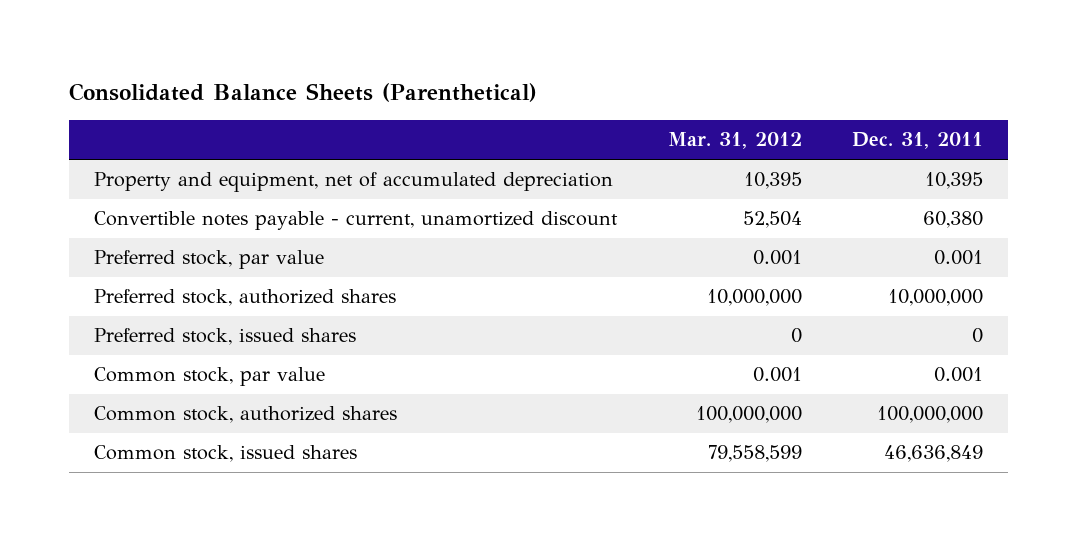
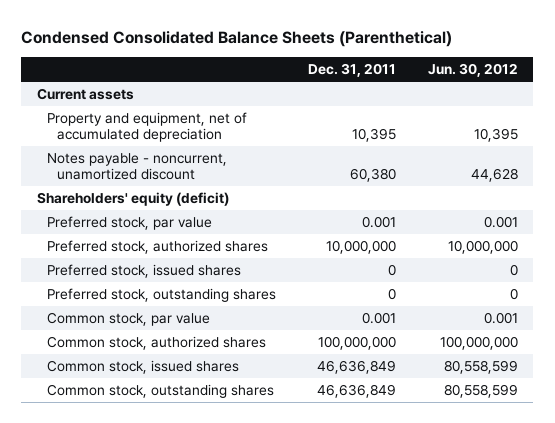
- Consolidated Balance Sheets (Parenthetical)
+ Condensed Consolidated Balance Sheets (Parenthetical)
- | Mar. 31, 2012 | Dec. 31, 2011
+ | Dec. 31, 2011 | Jun. 30, 2012
+ Current assets
- Convertible notes payable - current, unamortized discount | 52,504 | 60,380
+ Notes payable - noncurrent, unamortized discount | 60,380 | 44,628
+ Shareholders' equity (deficit)
+ Preferred stock, outstanding shares | 0 | 0
+ Common stock, outstanding shares | 46,636,849 | 80,558,599

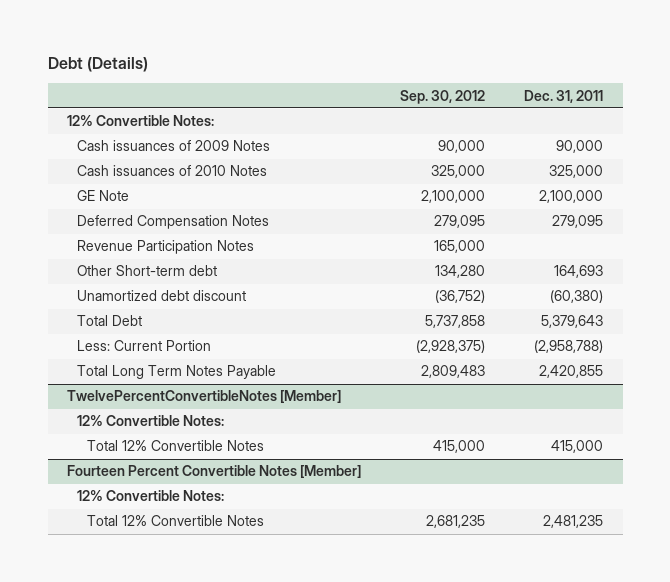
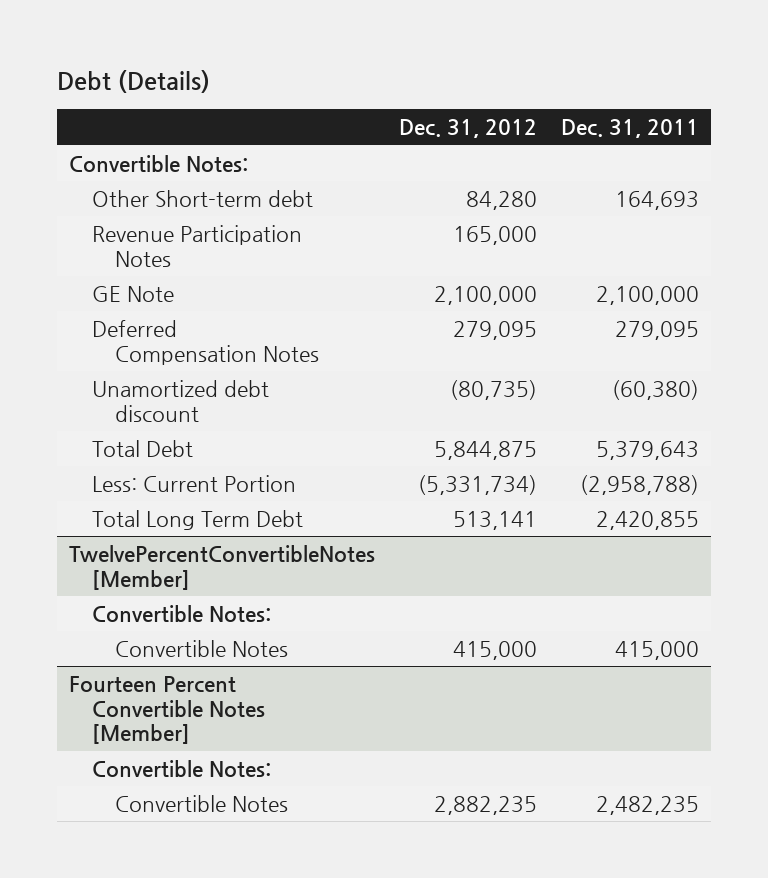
- | Sep. 30, 2012 | Dec. 31, 2011
+ | Dec. 31, 2012 | Dec. 31, 2011
- 12% Convertible Notes:
- Cash issuances of 2009 Notes | 90,000 | 90,000
- Cash issuances of 2010 Notes | 325,000 | 325,000
+ Convertible Notes:
moved up: Other Short-term debt | 84,280 | 164,693
moved up: Revenue Participation Notes | 165,000 |
- Total Long Term Notes Payable | 2,809,483 | 2,420,855
+ Total Long Term Debt | 513,141 | 2,420,855
@ TwelvePercentConvertibleNotes [Member]
- 12% Convertible Notes:
- Total 12% Convertible Notes | 415,000 | 415,000
+ Convertible Notes:
+ Convertible Notes | 415,000 | 415,000
@ Fourteen Percent Convertible Notes [Member]
- 12% Convertible Notes:
- Total 12% Convertible Notes | 2,681,235 | 2,481,235
+ Convertible Notes:
+ Convertible Notes | 2,882,235 | 2,482,235

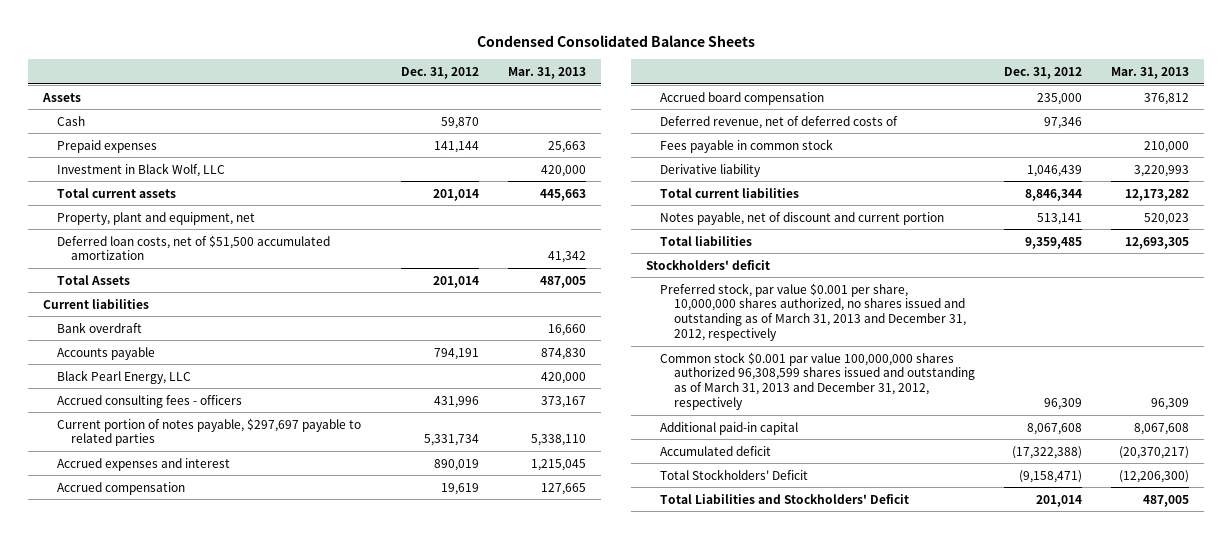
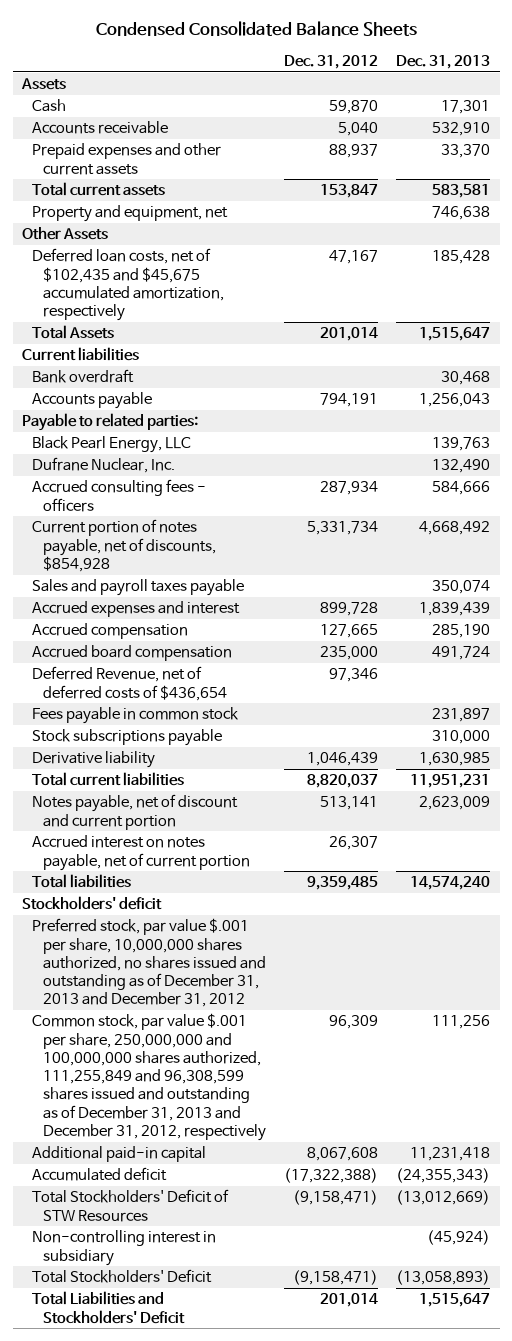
- | Dec. 31, 2012 | Mar. 31, 2013
+ | Dec. 31, 2012 | Dec. 31, 2013
- Prepaid expenses | 141,144 | 25,663
- Investment in Black Wolf, LLC | | 420,000
- Total current assets | 201,014 | 445,663
- Property, plant and equipment, net
- Deferred loan costs, net of $51,500 accumulated amortization | | 41,342
+ Accounts receivable | 5,040 | 532,910
+ Prepaid expenses and other current assets | 88,937 | 33,370
+ Total current assets | 153,847 | 583,581
+ Property and equipment, net | | 746,638
+ Other Assets
+ Deferred loan costs, net of $102,435 and $45,675 accumulated amortization, respectively | 47,167 | 185,428
+ Payable to related parties:
- Accrued consulting fees - officers | 431,996 | 373,167
- Current portion of notes payable, $297,697 payable to related parties | 5,331,734 | 5,338,110
- Accrued expenses and interest | 890,019 | 1,215,045
- Accrued compensation | 19,619 | 127,665
+ Dufrane Nuclear, Inc. | | 132,490
+ Accrued consulting fees - officers | 287,934 | 584,666
+ Current portion of notes payable, net of discounts, $854,928 | 5,331,734 | 4,668,492
+ Sales and payroll taxes payable | | 350,074
+ Accrued expenses and interest | 899,728 | 1,839,439
+ Accrued compensation | 127,665 | 285,190
- Deferred revenue, net of deferred costs of | 97,346 |
+ Deferred Revenue, net of deferred costs of $436,654 | 97,346 |
+ Stock subscriptions payable | | 310,000
- Total current liabilities | 8,846,344 | 12,173,282
+ Total current liabilities | 8,820,037 | 11,951,231
+ Accrued interest on notes payable, net of current portion | 26,307 |
- Preferred stock, par value $0.001 per share, 10,000,000 shares authorized, no shares issued and outstanding as of March 31, 2013 and December 31, 2012, respectively
- Common stock $0.001 par value 100,000,000 shares authorized 96,308,599 shares issued and outstanding as of March 31, 2013 and December 31, 2012, respectively | 96,309 | 96,309
+ Preferred stock, par value $.001 per share, 10,000,000 shares authorized, no shares issued and outstanding as of December 31, 2013 and December 31, 2012
+ Common stock, par value $.001 per share, 250,000,000 and 100,000,000 shares authorized, 111,255,849 and 96,308,599 shares issued and outstanding as of December 31, 2013 and December 31, 2012, respectively | 96,309 | 111,256
+ Total Stockholders' Deficit of STW Resources | (9,158,471) | (13,012,669)
+ Non-controlling interest in subsidiary | | (45,924)

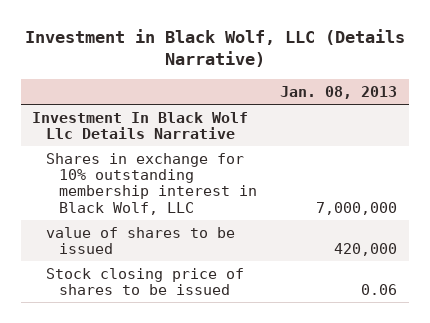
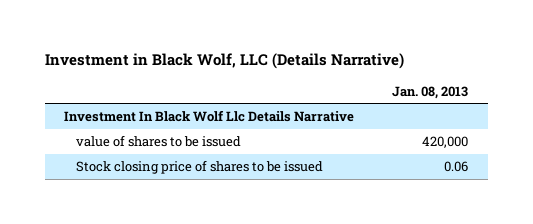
- Shares in exchange for 10% outstanding membership interest in Black Wolf, LLC | 7,000,000

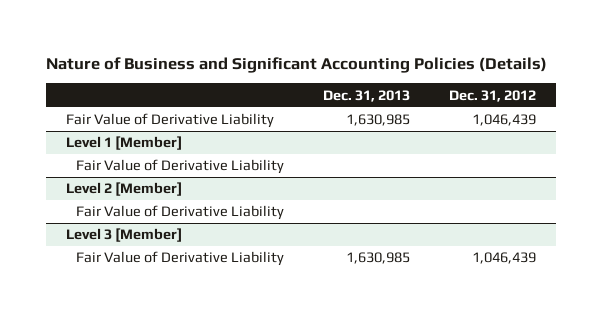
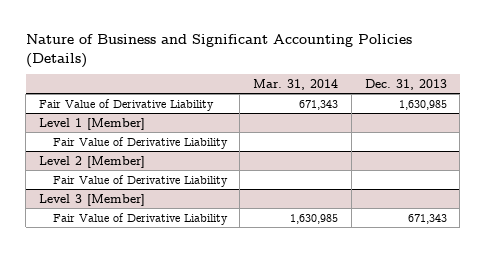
- | Dec. 31, 2013 | Dec. 31, 2012
+ | Mar. 31, 2014 | Dec. 31, 2013
@ Level 3 [Member]
- Fair Value of Derivative Liability | 1,630,985 | 1,046,439
+ Fair Value of Derivative Liability | 1,630,985 | 671,343

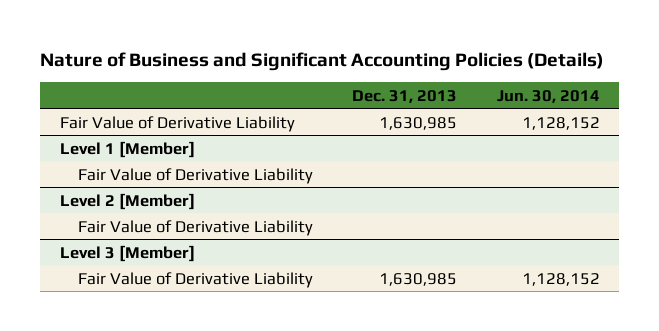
- | Mar. 31, 2014 | Dec. 31, 2013
+ | Dec. 31, 2013 | Jun. 30, 2014
@ Level 3 [Member]
- Fair Value of Derivative Liability | 1,630,985 | 671,343
+ Fair Value of Derivative Liability | 1,630,985 | 1,128,152

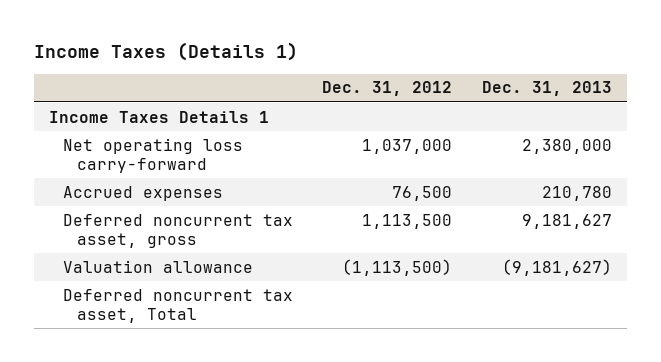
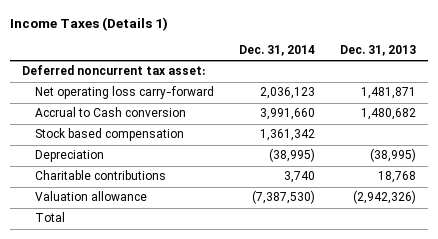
- | Dec. 31, 2012 | Dec. 31, 2013
+ | Dec. 31, 2014 | Dec. 31, 2013
- Income Taxes Details 1
- Net operating loss carry-forward | 1,037,000 | 2,380,000
- Accrued expenses | 76,500 | 210,780
- Deferred noncurrent tax asset, gross | 1,113,500 | 9,181,627
- Valuation allowance | (1,113,500) | (9,181,627)
- Deferred noncurrent tax asset, Total
+ Deferred noncurrent tax asset:
+ Net operating loss carry-forward | 2,036,123 | 1,481,871
+ Accrual to Cash conversion | 3,991,660 | 1,480,682
+ Stock based compensation | 1,361,342 |
+ Depreciation | (38,995) | (38,995)
+ Charitable contributions | 3,740 | 18,768
+ Valuation allowance | (7,387,530) | (2,942,326)
+ Total

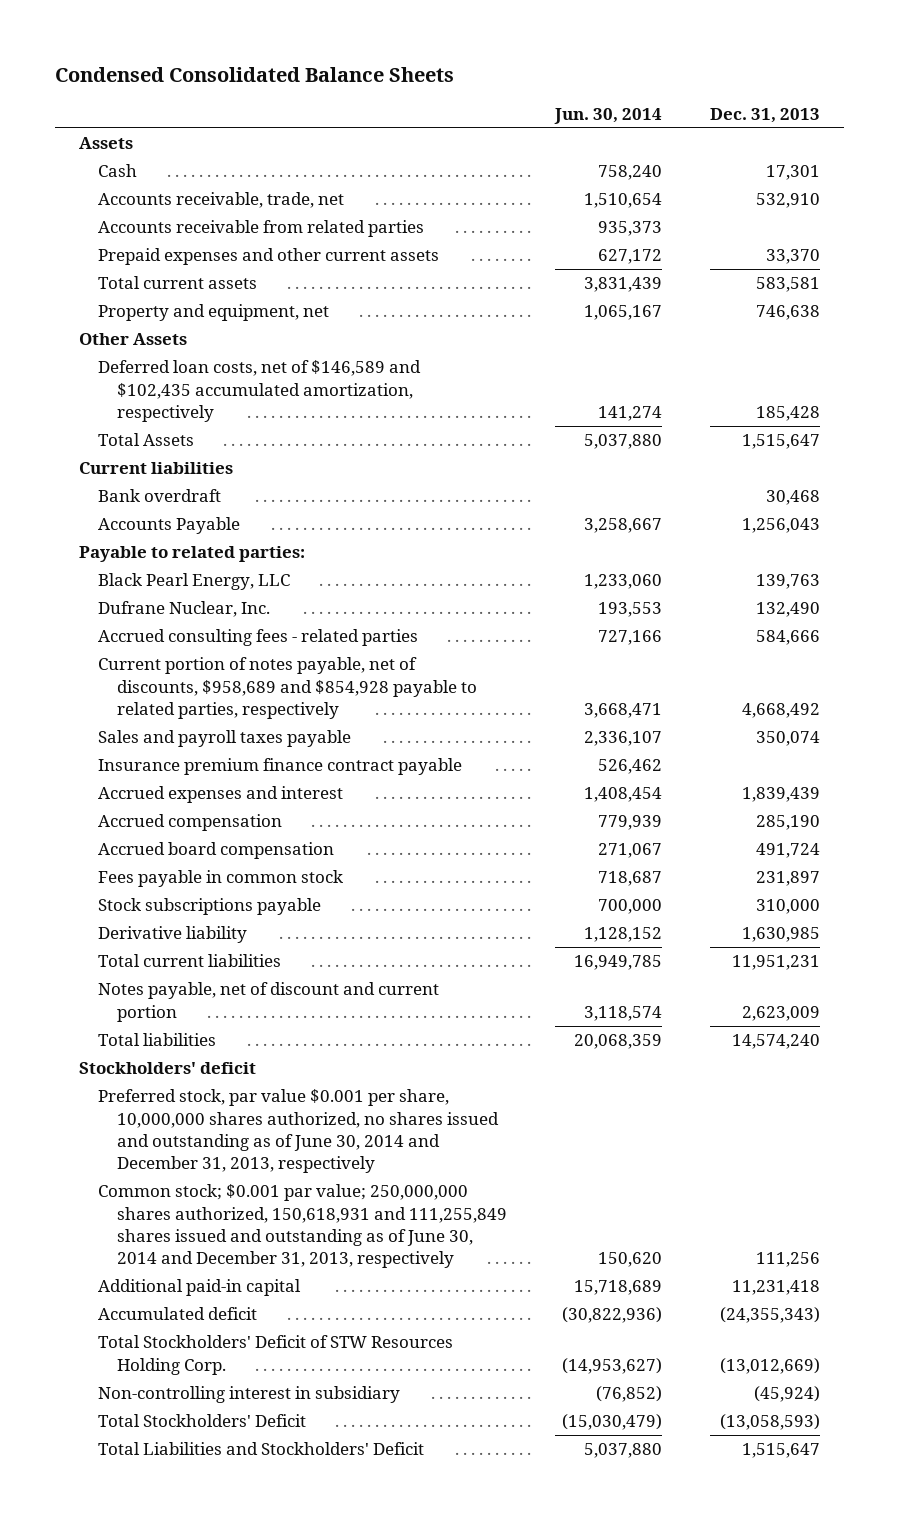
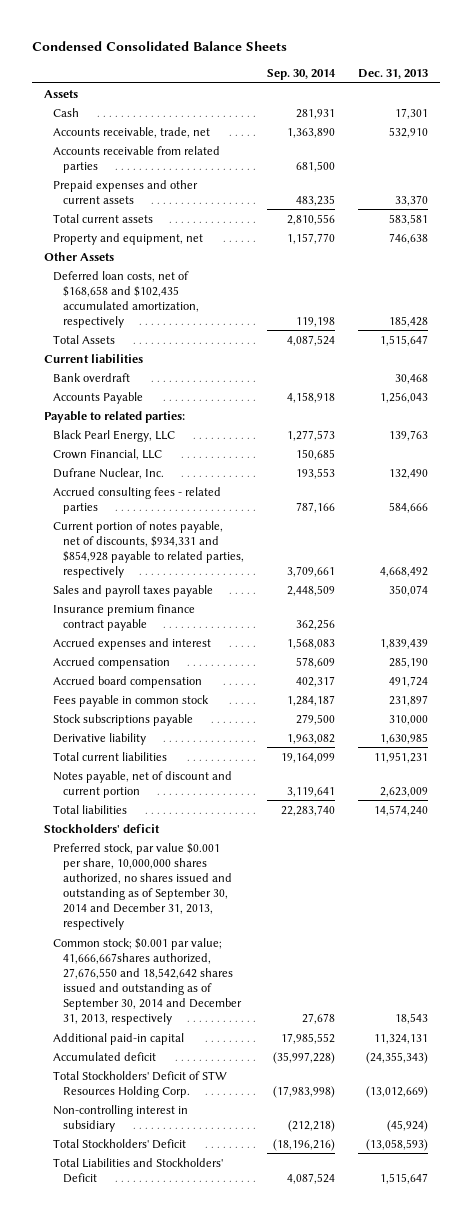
- | Jun. 30, 2014 | Dec. 31, 2013
+ | Sep. 30, 2014 | Dec. 31, 2013
- Deferred loan costs, net of $146,589 and $102,435 accumulated amortization, respectively | 141,274 | 185,428
+ Deferred loan costs, net of $168,658 and $102,435 accumulated amortization, respectively | 119,198 | 185,428
+ Crown Financial, LLC | 150,685 |
- Current portion of notes payable, net of discounts, $958,689 and $854,928 payable to related parties, respectively | 3,668,471 | 4,668,492
+ Current portion of notes payable, net of discounts, $934,331 and $854,928 payable to related parties, respectively | 3,709,661 | 4,668,492
- Preferred stock, par value $0.001 per share, 10,000,000 shares authorized, no shares issued and outstanding as of June 30, 2014 and December 31, 2013, respectively
- Common stock; $0.001 par value; 250,000,000 shares authorized, 150,618,931 and 111,255,849 shares issued and outstanding as of June 30, 2014 and December 31, 2013, respectively | 150,620 | 111,256
- Additional paid-in capital | 15,718,689 | 11,231,418
+ Preferred stock, par value $0.001 per share, 10,000,000 shares authorized, no shares issued and outstanding as of September 30, 2014 and December 31, 2013, respectively
+ Common stock; $0.001 par value; 41,666,667shares authorized, 27,676,550 and 18,542,642 shares issued and outstanding as of September 30, 2014 and December 31, 2013, respectively | 27,678 | 18,543
+ Additional paid-in capital | 17,985,552 | 11,324,131

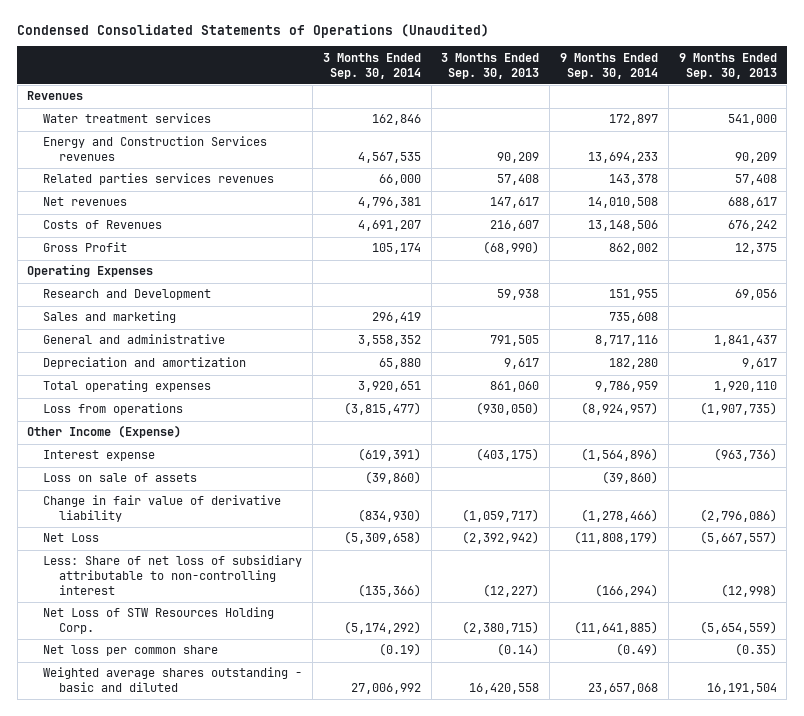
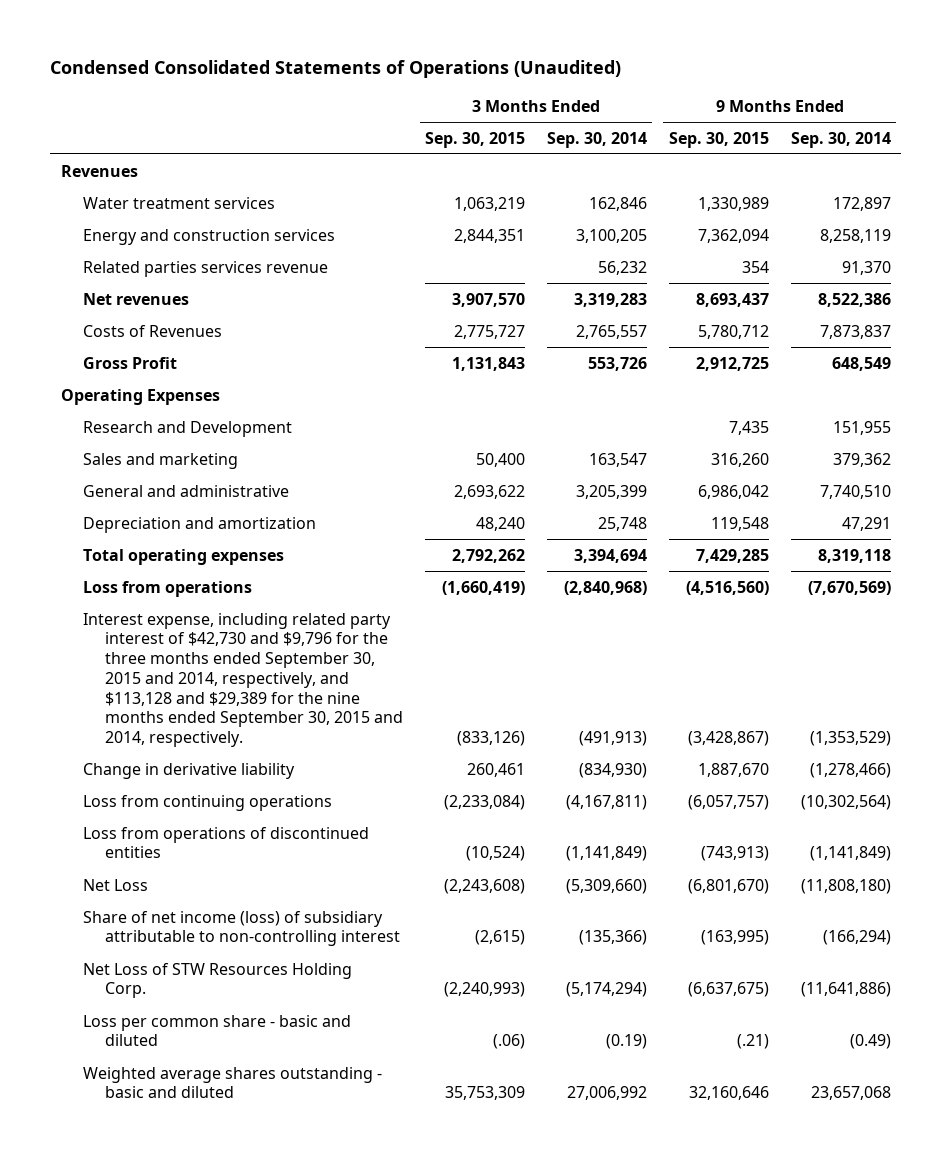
- | 3 Months Ended Sep. 30, 2014 | 3 Months Ended Sep. 30, 2013 | 9 Months Ended Sep. 30, 2014 | 9 Months Ended Sep. 30, 2013
+ | 3 Months Ended Sep. 30, 2015 | 3 Months Ended Sep. 30, 2014 | 9 Months Ended Sep. 30, 2015 | 9 Months Ended Sep. 30, 2014
- Energy and Construction Services revenues | 4,567,535 | 90,209 | 13,694,233 | 90,209
- Related parties services revenues | 66,000 | 57,408 | 143,378 | 57,408
- Net revenues | 4,796,381 | 147,617 | 14,010,508 | 688,617
- Costs of Revenues | 4,691,207 | 216,607 | 13,148,506 | 676,242
- Gross Profit | 105,174 | (68,990) | 862,002 | 12,375
+ Energy and construction services | 2,844,351 | 3,100,205 | 7,362,094 | 8,258,119
+ Related parties services revenue | | 56,232 | 354 | 91,370
+ Net revenues | 3,907,570 | 3,319,283 | 8,693,437 | 8,522,386
+ Costs of Revenues | 2,775,727 | 2,765,557 | 5,780,712 | 7,873,837
+ Gross Profit | 1,131,843 | 553,726 | 2,912,725 | 648,549
- Sales and marketing | 296,419 | | 735,608 |
- General and administrative | 3,558,352 | 791,505 | 8,717,116 | 1,841,437
- Depreciation and amortization | 65,880 | 9,617 | 182,280 | 9,617
- Total operating expenses | 3,920,651 | 861,060 | 9,786,959 | 1,920,110
- Loss from operations | (3,815,477) | (930,050) | (8,924,957) | (1,907,735)
- Other Income (Expense)
- Interest expense | (619,391) | (403,175) | (1,564,896) | (963,736)
- Loss on sale of assets | (39,860) | | (39,860) |
- Change in fair value of derivative liability | (834,930) | (1,059,717) | (1,278,466) | (2,796,086)
- Net Loss | (5,309,658) | (2,392,942) | (11,808,179) | (5,667,557)
- Less: Share of net loss of subsidiary attributable to non-controlling interest | (135,366) | (12,227) | (166,294) | (12,998)
- Net Loss of STW Resources Holding Corp. | (5,174,292) | (2,380,715) | (11,641,885) | (5,654,559)
- Net loss per common share | (0.19) | (0.14) | (0.49) | (0.35)
+ Sales and marketing | 50,400 | 163,547 | 316,260 | 379,362
+ General and administrative | 2,693,622 | 3,205,399 | 6,986,042 | 7,740,510
+ Depreciation and amortization | 48,240 | 25,748 | 119,548 | 47,291
+ Total operating expenses | 2,792,262 | 3,394,694 | 7,429,285 | 8,319,118
+ Loss from operations | (1,660,419) | (2,840,968) | (4,516,560) | (7,670,569)
+ Interest expense, including related party interest of $42,730 and $9,796 for the three months ended September 30, 2015 and 2014, respectively, and $113,128 and $29,389 for the nine months ended September 30, 2015 and 2014, respectively. | (833,126) | (491,913) | (3,428,867) | (1,353,529)
+ Change in derivative liability | 260,461 | (834,930) | 1,887,670 | (1,278,466)
+ Loss from continuing operations | (2,233,084) | (4,167,811) | (6,057,757) | (10,302,564)
+ Loss from operations of discontinued entities | (10,524) | (1,141,849) | (743,913) | (1,141,849)
+ Net Loss | (2,243,608) | (5,309,660) | (6,801,670) | (11,808,180)
+ Share of net income (loss) of subsidiary attributable to non-controlling interest | (2,615) | (135,366) | (163,995) | (166,294)
+ Net Loss of STW Resources Holding Corp. | (2,240,993) | (5,174,294) | (6,637,675) | (11,641,886)
+ Loss per common share - basic and diluted | (.06) | (0.19) | (.21) | (0.49)

